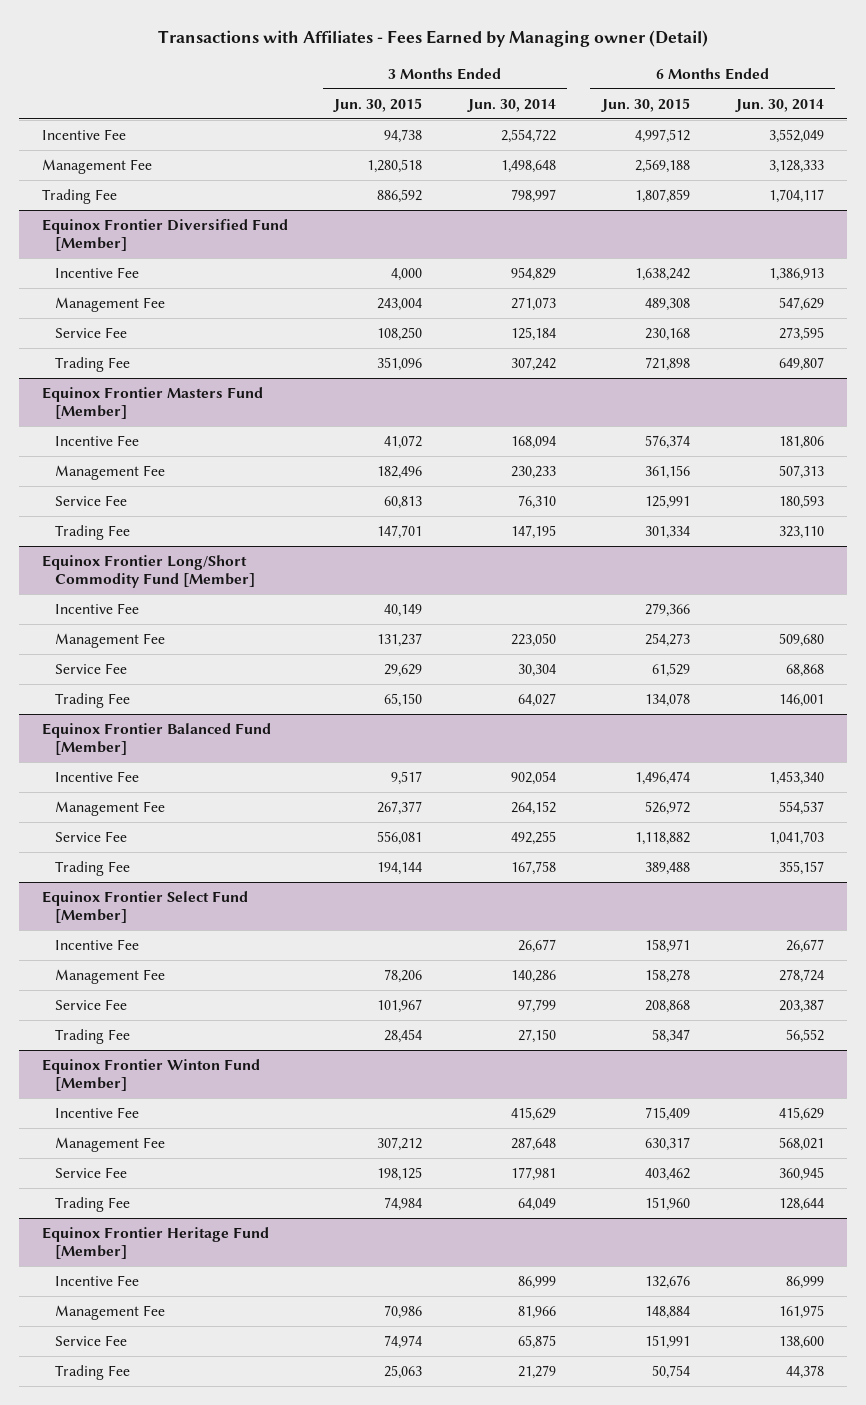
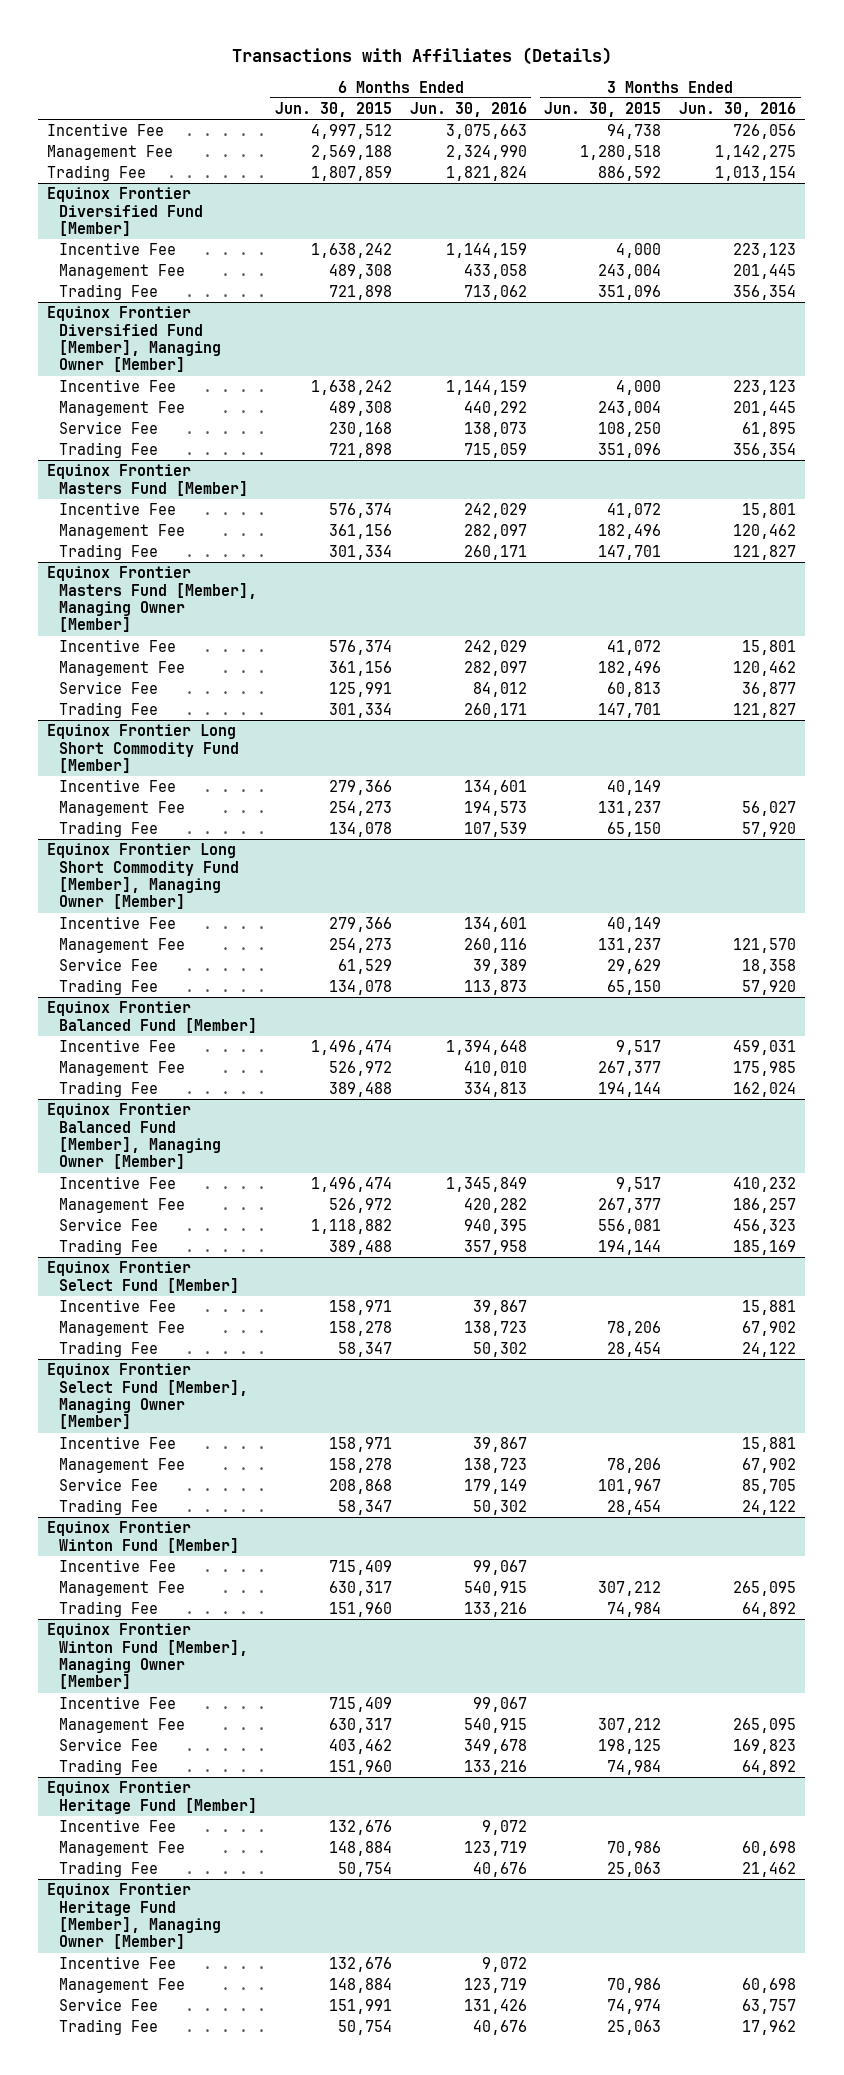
- Transactions with Affiliates - Fees Earned by Managing owner (Detail)
+ Transactions with Affiliates (Details)
- | 3 Months Ended Jun. 30, 2015 | 3 Months Ended Jun. 30, 2014 | 6 Months Ended Jun. 30, 2015 | 6 Months Ended Jun. 30, 2014
+ | 6 Months Ended Jun. 30, 2015 | 6 Months Ended Jun. 30, 2016 | 3 Months Ended Jun. 30, 2015 | 3 Months Ended Jun. 30, 2016
@ Equinox Frontier Diversified Fund [Member]
+ Trading Fee | 721,898 | 713,062 | 351,096 | 356,354
+ Equinox Frontier Diversified Fund [Member], Managing Owner [Member]
+ Incentive Fee | 1,638,242 | 1,144,159 | 4,000 | 223,123
+ Management Fee | 489,308 | 440,292 | 243,004 | 201,445
@ Equinox Frontier Masters Fund [Member]
+ Trading Fee | 301,334 | 260,171 | 147,701 | 121,827
+ Equinox Frontier Masters Fund [Member], Managing Owner [Member]
+ Incentive Fee | 576,374 | 242,029 | 41,072 | 15,801
+ Management Fee | 361,156 | 282,097 | 182,496 | 120,462
- Equinox Frontier Long/Short Commodity Fund [Member]
+ Equinox Frontier Long Short Commodity Fund [Member]
+ Trading Fee | 134,078 | 107,539 | 65,150 | 57,920
+ Equinox Frontier Long Short Commodity Fund [Member], Managing Owner [Member]
+ Incentive Fee | 279,366 | 134,601 | 40,149 |
+ Management Fee | 254,273 | 260,116 | 131,237 | 121,570
@ Equinox Frontier Balanced Fund [Member]
+ Trading Fee | 389,488 | 334,813 | 194,144 | 162,024
+ Equinox Frontier Balanced Fund [Member], Managing Owner [Member]
+ Incentive Fee | 1,496,474 | 1,345,849 | 9,517 | 410,232
+ Management Fee | 526,972 | 420,282 | 267,377 | 186,257
@ Equinox Frontier Select Fund [Member]
+ Trading Fee | 58,347 | 50,302 | 28,454 | 24,122
+ Equinox Frontier Select Fund [Member], Managing Owner [Member]
+ Incentive Fee | 158,971 | 39,867 | | 15,881
+ Management Fee | 158,278 | 138,723 | 78,206 | 67,902
@ Equinox Frontier Winton Fund [Member]
+ Trading Fee | 151,960 | 133,216 | 74,984 | 64,892
+ Equinox Frontier Winton Fund [Member], Managing Owner [Member]
+ Incentive Fee | 715,409 | 99,067 | |
+ Management Fee | 630,317 | 540,915 | 307,212 | 265,095
@ Equinox Frontier Heritage Fund [Member]
+ Trading Fee | 50,754 | 40,676 | 25,063 | 21,462
+ Equinox Frontier Heritage Fund [Member], Managing Owner [Member]
+ Incentive Fee | 132,676 | 9,072 | |
+ Management Fee | 148,884 | 123,719 | 70,986 | 60,698

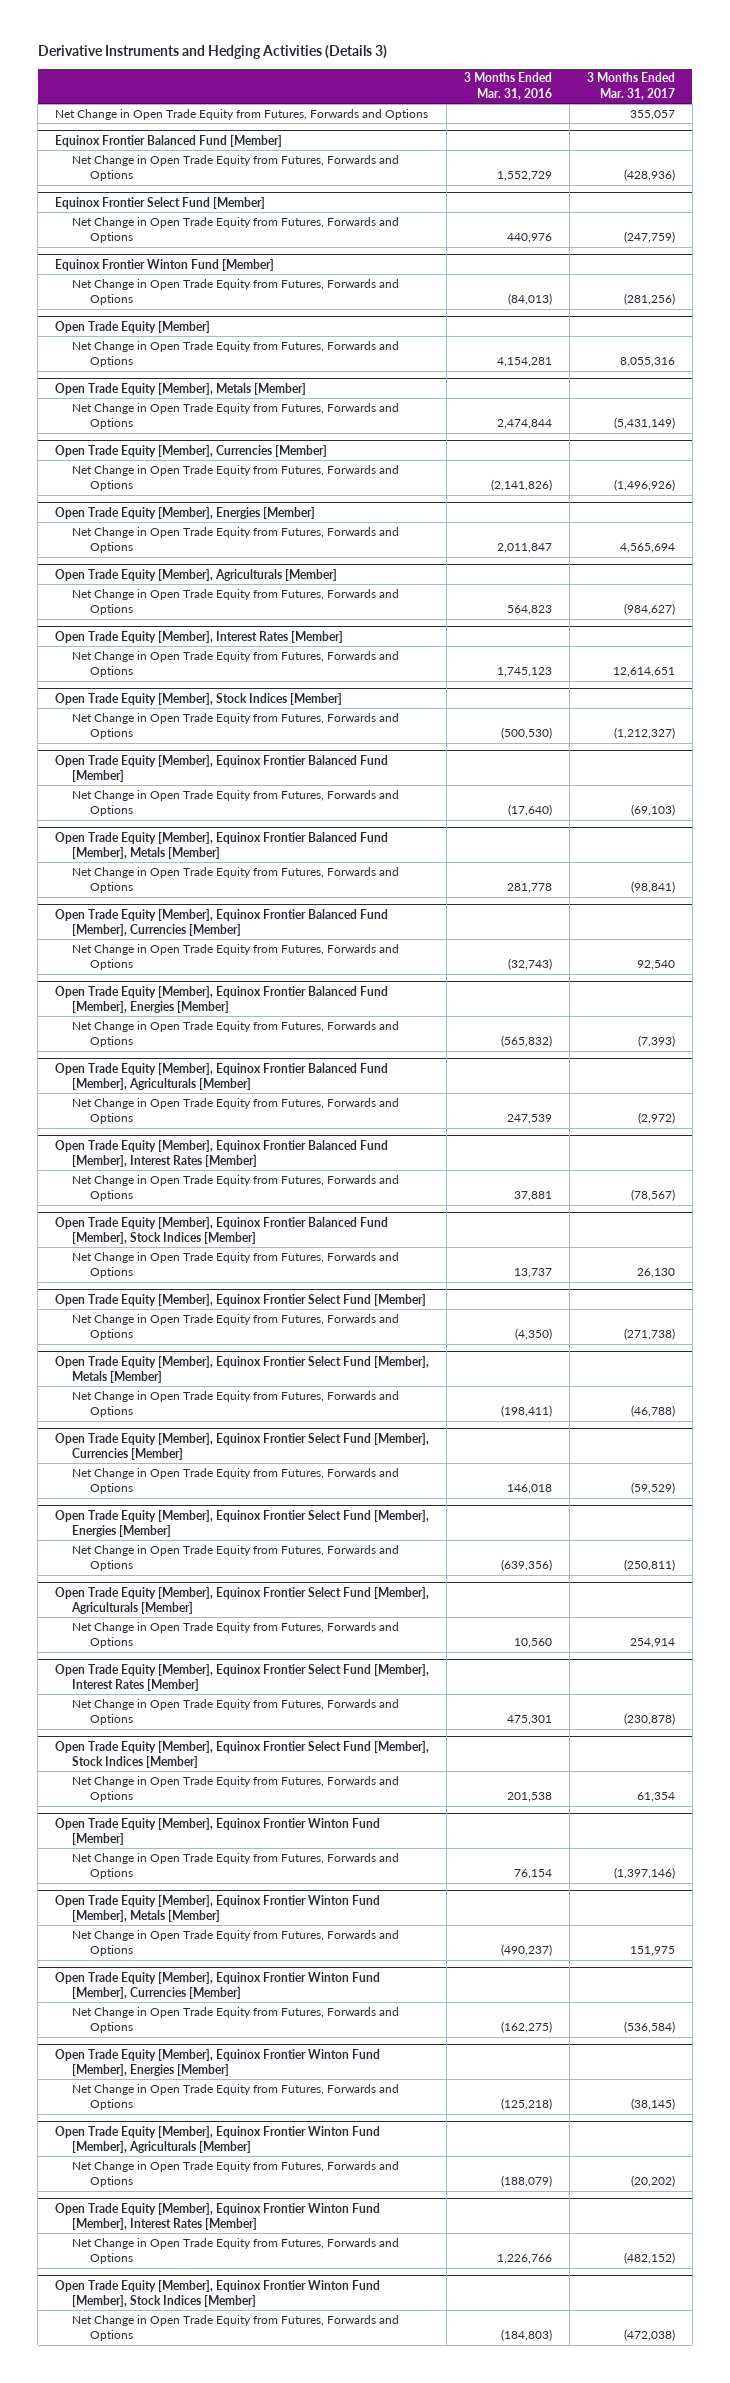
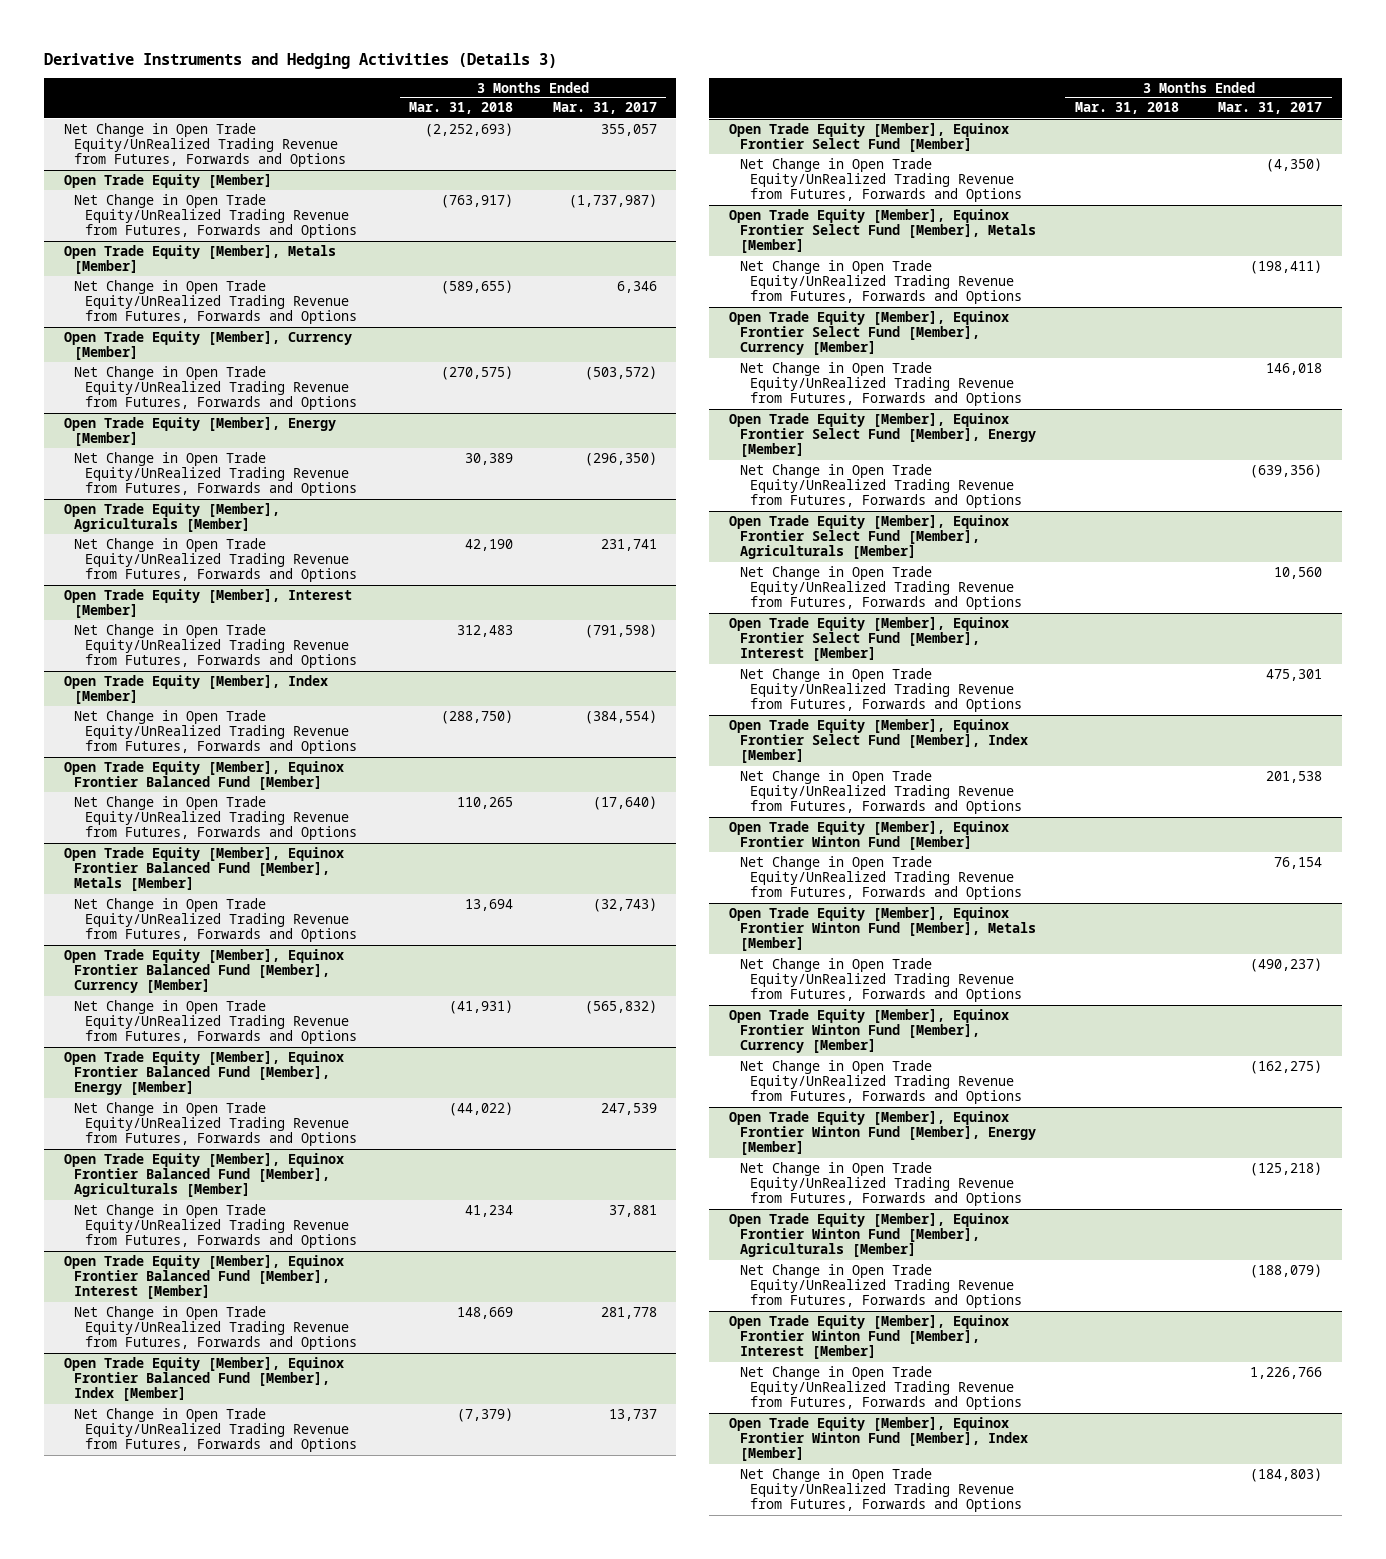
- | 3 Months Ended Mar. 31, 2016 | 3 Months Ended Mar. 31, 2017
+ | 3 Months Ended Mar. 31, 2018 | 3 Months Ended Mar. 31, 2017
- Net Change in Open Trade Equity from Futures, Forwards and Options | | 355,057
- Equinox Frontier Balanced Fund [Member]
- Net Change in Open Trade Equity from Futures, Forwards and Options | 1,552,729 | (428,936)
- Equinox Frontier Select Fund [Member]
- Net Change in Open Trade Equity from Futures, Forwards and Options | 440,976 | (247,759)
- Equinox Frontier Winton Fund [Member]
- Net Change in Open Trade Equity from Futures, Forwards and Options | (84,013) | (281,256)
+ Net Change in Open Trade Equity/UnRealized Trading Revenue from Futures, Forwards and Options | (2,252,693) | 355,057
@ Open Trade Equity [Member]
- Net Change in Open Trade Equity from Futures, Forwards and Options | 4,154,281 | 8,055,316
+ Net Change in Open Trade Equity/UnRealized Trading Revenue from Futures, Forwards and Options | (763,917) | (1,737,987)
@ Open Trade Equity [Member], Metals [Member]
- Net Change in Open Trade Equity from Futures, Forwards and Options | 2,474,844 | (5,431,149)
- Open Trade Equity [Member], Currencies [Member]
- Net Change in Open Trade Equity from Futures, Forwards and Options | (2,141,826) | (1,496,926)
- Open Trade Equity [Member], Energies [Member]
- Net Change in Open Trade Equity from Futures, Forwards and Options | 2,011,847 | 4,565,694
@ Open Trade Equity [Member], Metals [Member]
+ Net Change in Open Trade Equity/UnRealized Trading Revenue from Futures, Forwards and Options | (589,655) | 6,346
+ Open Trade Equity [Member], Currency [Member]
+ Net Change in Open Trade Equity/UnRealized Trading Revenue from Futures, Forwards and Options | (270,575) | (503,572)
+ Open Trade Equity [Member], Energy [Member]
+ Net Change in Open Trade Equity/UnRealized Trading Revenue from Futures, Forwards and Options | 30,389 | (296,350)
@ Open Trade Equity [Member], Agriculturals [Member]
- Net Change in Open Trade Equity from Futures, Forwards and Options | 564,823 | (984,627)
- Open Trade Equity [Member], Interest Rates [Member]
- Net Change in Open Trade Equity from Futures, Forwards and Options | 1,745,123 | 12,614,651
- Open Trade Equity [Member], Stock Indices [Member]
- Net Change in Open Trade Equity from Futures, Forwards and Options | (500,530) | (1,212,327)
@ Open Trade Equity [Member], Agriculturals [Member]
+ Net Change in Open Trade Equity/UnRealized Trading Revenue from Futures, Forwards and Options | 42,190 | 231,741
+ Open Trade Equity [Member], Interest [Member]
+ Net Change in Open Trade Equity/UnRealized Trading Revenue from Futures, Forwards and Options | 312,483 | (791,598)
+ Open Trade Equity [Member], Index [Member]
+ Net Change in Open Trade Equity/UnRealized Trading Revenue from Futures, Forwards and Options | (288,750) | (384,554)
@ Open Trade Equity [Member], Equinox Frontier Balanced Fund [Member]
- Net Change in Open Trade Equity from Futures, Forwards and Options | (17,640) | (69,103)
+ Net Change in Open Trade Equity/UnRealized Trading Revenue from Futures, Forwards and Options | 110,265 | (17,640)
@ Open Trade Equity [Member], Equinox Frontier Balanced Fund [Member], Metals [Member]
- Net Change in Open Trade Equity from Futures, Forwards and Options | 281,778 | (98,841)
- Open Trade Equity [Member], Equinox Frontier Balanced Fund [Member], Currencies [Member]
- Net Change in Open Trade Equity from Futures, Forwards and Options | (32,743) | 92,540
- Open Trade Equity [Member], Equinox Frontier Balanced Fund [Member], Energies [Member]
- Net Change in Open Trade Equity from Futures, Forwards and Options | (565,832) | (7,393)
@ Open Trade Equity [Member], Equinox Frontier Balanced Fund [Member], Metals [Member]
+ Net Change in Open Trade Equity/UnRealized Trading Revenue from Futures, Forwards and Options | 13,694 | (32,743)
+ Open Trade Equity [Member], Equinox Frontier Balanced Fund [Member], Currency [Member]
+ Net Change in Open Trade Equity/UnRealized Trading Revenue from Futures, Forwards and Options | (41,931) | (565,832)
+ Open Trade Equity [Member], Equinox Frontier Balanced Fund [Member], Energy [Member]
+ Net Change in Open Trade Equity/UnRealized Trading Revenue from Futures, Forwards and Options | (44,022) | 247,539
@ Open Trade Equity [Member], Equinox Frontier Balanced Fund [Member], Agriculturals [Member]
- Net Change in Open Trade Equity from Futures, Forwards and Options | 247,539 | (2,972)
- Open Trade Equity [Member], Equinox Frontier Balanced Fund [Member], Interest Rates [Member]
- Net Change in Open Trade Equity from Futures, Forwards and Options | 37,881 | (78,567)
- Open Trade Equity [Member], Equinox Frontier Balanced Fund [Member], Stock Indices [Member]
- Net Change in Open Trade Equity from Futures, Forwards and Options | 13,737 | 26,130
@ Open Trade Equity [Member], Equinox Frontier Balanced Fund [Member], Agriculturals [Member]
+ Net Change in Open Trade Equity/UnRealized Trading Revenue from Futures, Forwards and Options | 41,234 | 37,881
+ Open Trade Equity [Member], Equinox Frontier Balanced Fund [Member], Interest [Member]
+ Net Change in Open Trade Equity/UnRealized Trading Revenue from Futures, Forwards and Options | 148,669 | 281,778
+ Open Trade Equity [Member], Equinox Frontier Balanced Fund [Member], Index [Member]
+ Net Change in Open Trade Equity/UnRealized Trading Revenue from Futures, Forwards and Options | (7,379) | 13,737
@ Open Trade Equity [Member], Equinox Frontier Select Fund [Member]
- Net Change in Open Trade Equity from Futures, Forwards and Options | (4,350) | (271,738)
+ Net Change in Open Trade Equity/UnRealized Trading Revenue from Futures, Forwards and Options | | (4,350)
@ Open Trade Equity [Member], Equinox Frontier Select Fund [Member], Metals [Member]
- Net Change in Open Trade Equity from Futures, Forwards and Options | (198,411) | (46,788)
- Open Trade Equity [Member], Equinox Frontier Select Fund [Member], Currencies [Member]
- Net Change in Open Trade Equity from Futures, Forwards and Options | 146,018 | (59,529)
- Open Trade Equity [Member], Equinox Frontier Select Fund [Member], Energies [Member]
- Net Change in Open Trade Equity from Futures, Forwards and Options | (639,356) | (250,811)
@ Open Trade Equity [Member], Equinox Frontier Select Fund [Member], Metals [Member]
+ Net Change in Open Trade Equity/UnRealized Trading Revenue from Futures, Forwards and Options | | (198,411)
+ Open Trade Equity [Member], Equinox Frontier Select Fund [Member], Currency [Member]
+ Net Change in Open Trade Equity/UnRealized Trading Revenue from Futures, Forwards and Options | | 146,018
+ Open Trade Equity [Member], Equinox Frontier Select Fund [Member], Energy [Member]
+ Net Change in Open Trade Equity/UnRealized Trading Revenue from Futures, Forwards and Options | | (639,356)
@ Open Trade Equity [Member], Equinox Frontier Select Fund [Member], Agriculturals [Member]
- Net Change in Open Trade Equity from Futures, Forwards and Options | 10,560 | 254,914
- Open Trade Equity [Member], Equinox Frontier Select Fund [Member], Interest Rates [Member]
- Net Change in Open Trade Equity from Futures, Forwards and Options | 475,301 | (230,878)
- Open Trade Equity [Member], Equinox Frontier Select Fund [Member], Stock Indices [Member]
- Net Change in Open Trade Equity from Futures, Forwards and Options | 201,538 | 61,354
@ Open Trade Equity [Member], Equinox Frontier Select Fund [Member], Agriculturals [Member]
+ Net Change in Open Trade Equity/UnRealized Trading Revenue from Futures, Forwards and Options | | 10,560
+ Open Trade Equity [Member], Equinox Frontier Select Fund [Member], Interest [Member]
+ Net Change in Open Trade Equity/UnRealized Trading Revenue from Futures, Forwards and Options | | 475,301
+ Open Trade Equity [Member], Equinox Frontier Select Fund [Member], Index [Member]
+ Net Change in Open Trade Equity/UnRealized Trading Revenue from Futures, Forwards and Options | | 201,538
@ Open Trade Equity [Member], Equinox Frontier Winton Fund [Member]
- Net Change in Open Trade Equity from Futures, Forwards and Options | 76,154 | (1,397,146)
+ Net Change in Open Trade Equity/UnRealized Trading Revenue from Futures, Forwards and Options | | 76,154
@ Open Trade Equity [Member], Equinox Frontier Winton Fund [Member], Metals [Member]
- Net Change in Open Trade Equity from Futures, Forwards and Options | (490,237) | 151,975
- Open Trade Equity [Member], Equinox Frontier Winton Fund [Member], Currencies [Member]
- Net Change in Open Trade Equity from Futures, Forwards and Options | (162,275) | (536,584)
- Open Trade Equity [Member], Equinox Frontier Winton Fund [Member], Energies [Member]
- Net Change in Open Trade Equity from Futures, Forwards and Options | (125,218) | (38,145)
@ Open Trade Equity [Member], Equinox Frontier Winton Fund [Member], Metals [Member]
+ Net Change in Open Trade Equity/UnRealized Trading Revenue from Futures, Forwards and Options | | (490,237)
+ Open Trade Equity [Member], Equinox Frontier Winton Fund [Member], Currency [Member]
+ Net Change in Open Trade Equity/UnRealized Trading Revenue from Futures, Forwards and Options | | (162,275)
+ Open Trade Equity [Member], Equinox Frontier Winton Fund [Member], Energy [Member]
+ Net Change in Open Trade Equity/UnRealized Trading Revenue from Futures, Forwards and Options | | (125,218)
@ Open Trade Equity [Member], Equinox Frontier Winton Fund [Member], Agriculturals [Member]
- Net Change in Open Trade Equity from Futures, Forwards and Options | (188,079) | (20,202)
- Open Trade Equity [Member], Equinox Frontier Winton Fund [Member], Interest Rates [Member]
- Net Change in Open Trade Equity from Futures, Forwards and Options | 1,226,766 | (482,152)
- Open Trade Equity [Member], Equinox Frontier Winton Fund [Member], Stock Indices [Member]
- Net Change in Open Trade Equity from Futures, Forwards and Options | (184,803) | (472,038)
@ Open Trade Equity [Member], Equinox Frontier Winton Fund [Member], Agriculturals [Member]
+ Net Change in Open Trade Equity/UnRealized Trading Revenue from Futures, Forwards and Options | | (188,079)
+ Open Trade Equity [Member], Equinox Frontier Winton Fund [Member], Interest [Member]
+ Net Change in Open Trade Equity/UnRealized Trading Revenue from Futures, Forwards and Options | | 1,226,766
+ Open Trade Equity [Member], Equinox Frontier Winton Fund [Member], Index [Member]
+ Net Change in Open Trade Equity/UnRealized Trading Revenue from Futures, Forwards and Options | | (184,803)

